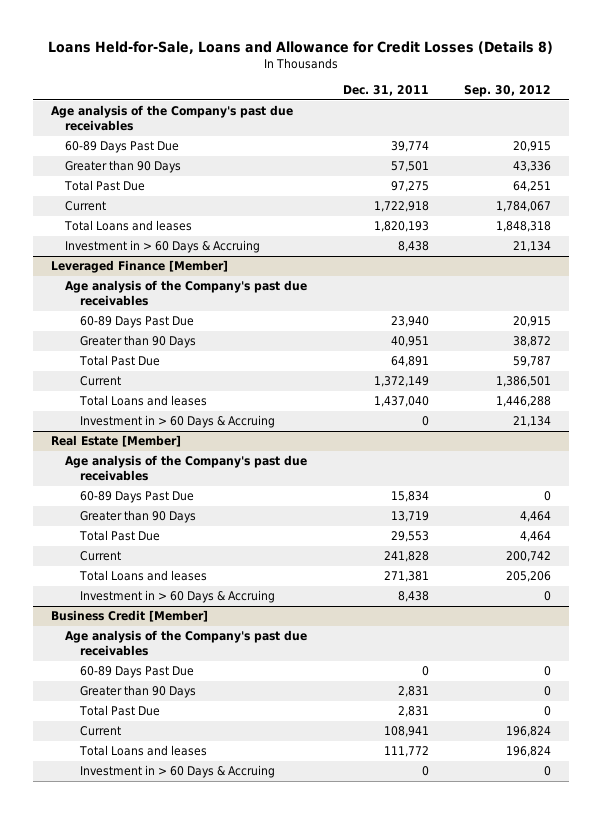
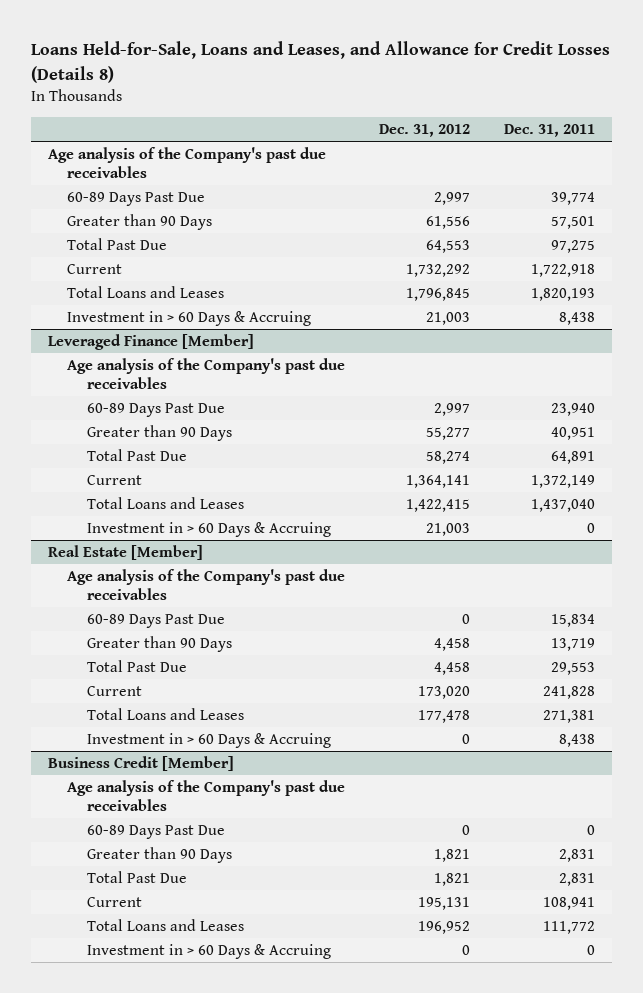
- Loans Held-for-Sale, Loans and Allowance for Credit Losses (Details 8)
+ Loans Held-for-Sale, Loans and Leases, and Allowance for Credit Losses (Details 8)
- | Dec. 31, 2011 | Sep. 30, 2012
+ | Dec. 31, 2012 | Dec. 31, 2011
- Total Loans and leases | 1,820,193 | 1,848,318
+ Total Loans and Leases | 1,796,845 | 1,820,193
@ Leveraged Finance [Member]
- Total Loans and leases | 1,437,040 | 1,446,288
+ Total Loans and Leases | 1,422,415 | 1,437,040
@ Real Estate [Member]
- Total Loans and leases | 271,381 | 205,206
+ Total Loans and Leases | 177,478 | 271,381
@ Business Credit [Member]
- Total Loans and leases | 111,772 | 196,824
+ Total Loans and Leases | 196,952 | 111,772

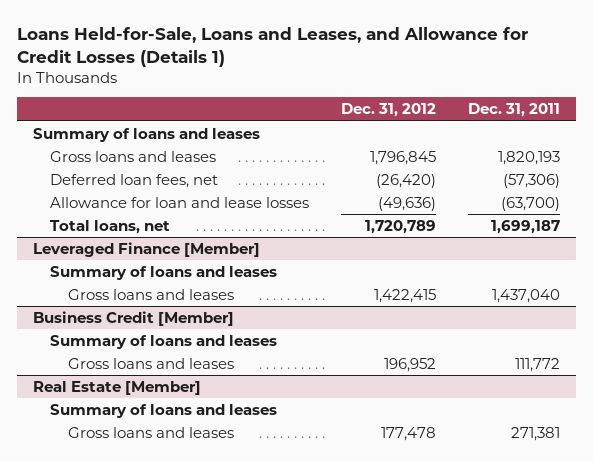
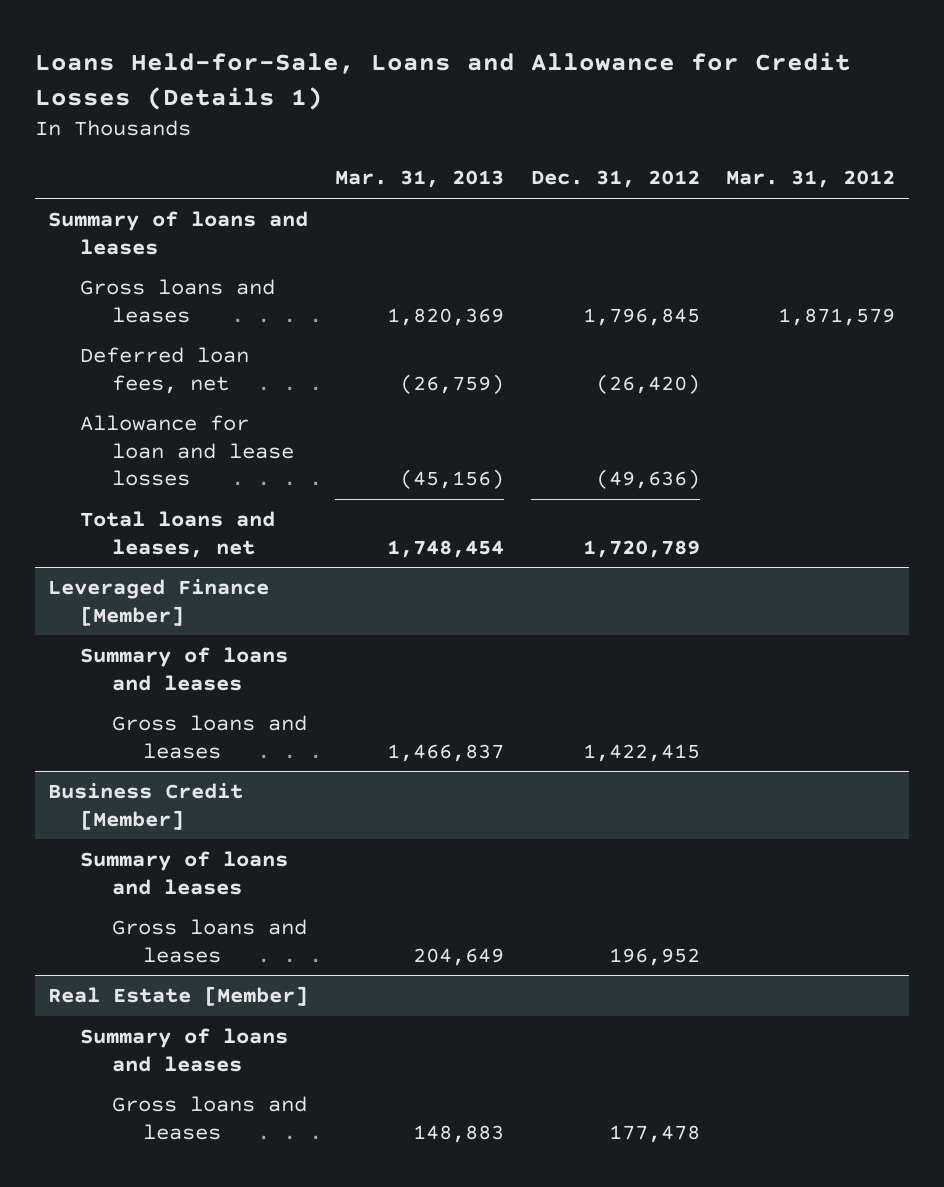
- Loans Held-for-Sale, Loans and Leases, and Allowance for Credit Losses (Details 1)
+ Loans Held-for-Sale, Loans and Allowance for Credit Losses (Details 1)
- | Dec. 31, 2012 | Dec. 31, 2011
+ | Mar. 31, 2013 | Dec. 31, 2012 | Mar. 31, 2012
- Total loans, net | 1,720,789 | 1,699,187
+ Total loans and leases, net | 1,748,454 | 1,720,789 |

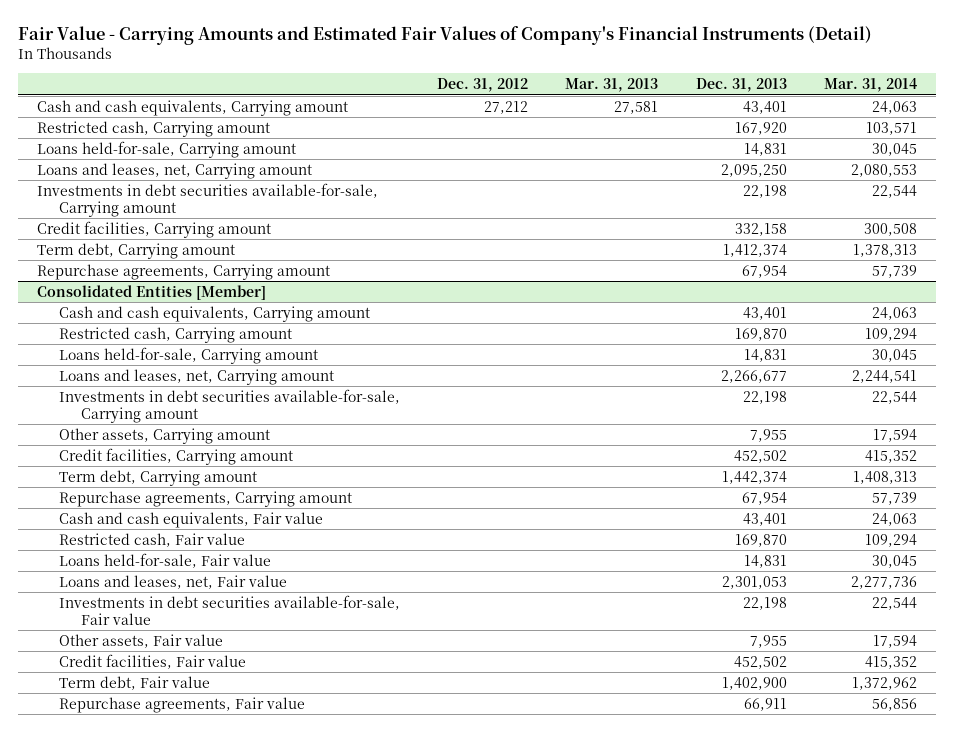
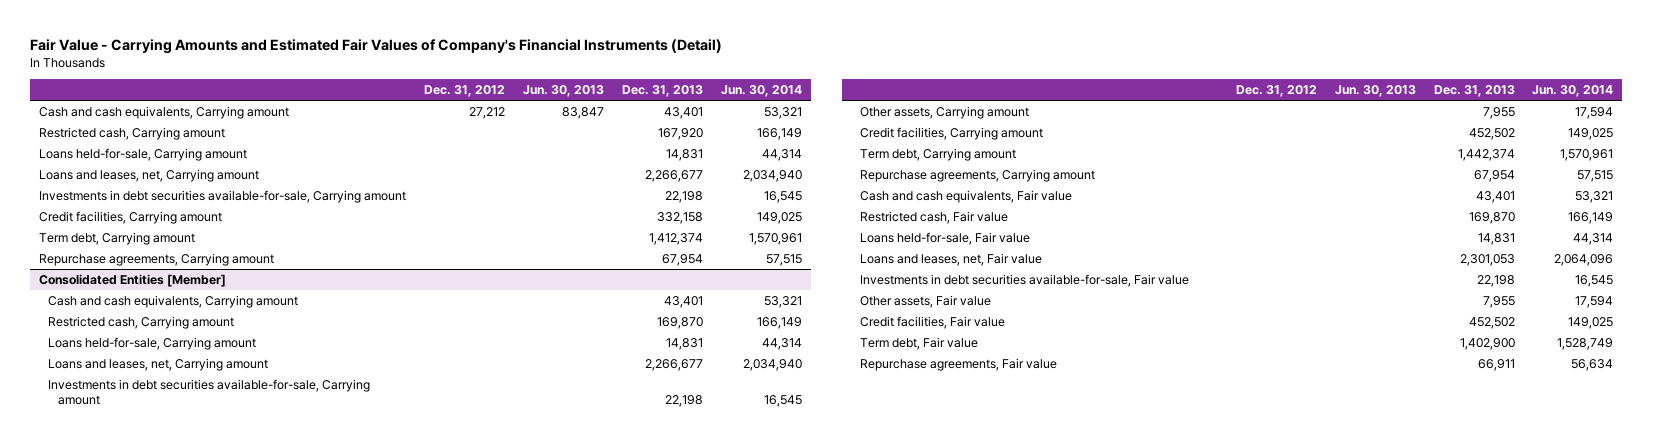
- | Dec. 31, 2012 | Mar. 31, 2013 | Dec. 31, 2013 | Mar. 31, 2014
+ | Dec. 31, 2012 | Jun. 30, 2013 | Dec. 31, 2013 | Jun. 30, 2014
- Loans and leases, net, Carrying amount | | | 2,095,250 | 2,080,553
+ Loans and leases, net, Carrying amount | | | 2,266,677 | 2,034,940

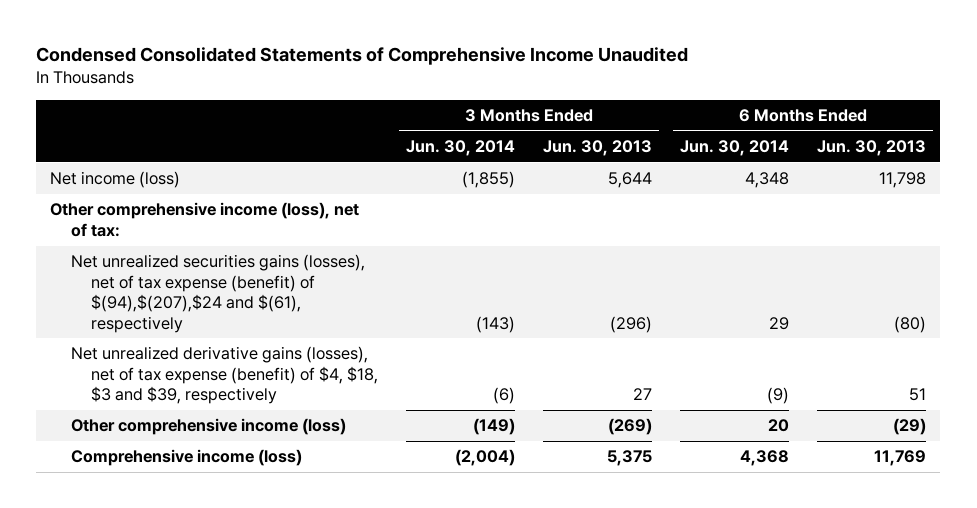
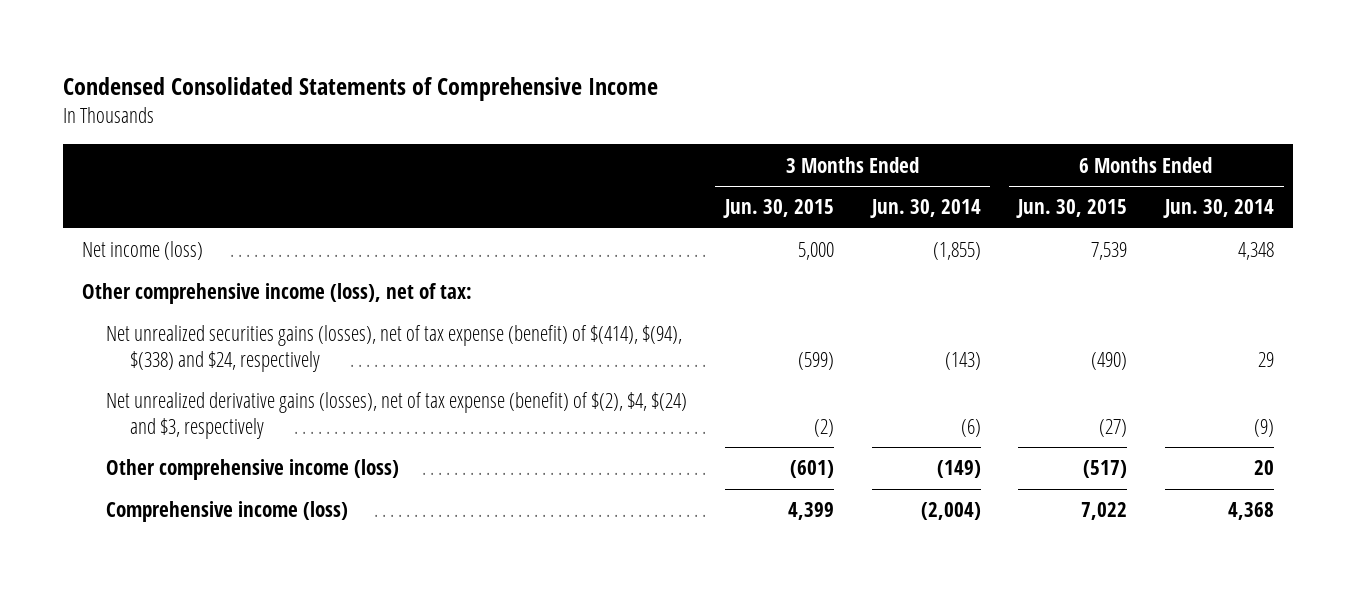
- Condensed Consolidated Statements of Comprehensive Income Unaudited
+ Condensed Consolidated Statements of Comprehensive Income
- | 3 Months Ended Jun. 30, 2014 | 3 Months Ended Jun. 30, 2013 | 6 Months Ended Jun. 30, 2014 | 6 Months Ended Jun. 30, 2013
+ | 3 Months Ended Jun. 30, 2015 | 3 Months Ended Jun. 30, 2014 | 6 Months Ended Jun. 30, 2015 | 6 Months Ended Jun. 30, 2014
- Net unrealized securities gains (losses), net of tax expense (benefit) of $(94),$(207),$24 and $(61), respectively | (143) | (296) | 29 | (80)
- Net unrealized derivative gains (losses), net of tax expense (benefit) of $4, $18, $3 and $39, respectively | (6) | 27 | (9) | 51
+ Net unrealized securities gains (losses), net of tax expense (benefit) of $(414), $(94), $(338) and $24, respectively | (599) | (143) | (490) | 29
+ Net unrealized derivative gains (losses), net of tax expense (benefit) of $(2), $4, $(24) and $3, respectively | (2) | (6) | (27) | (9)

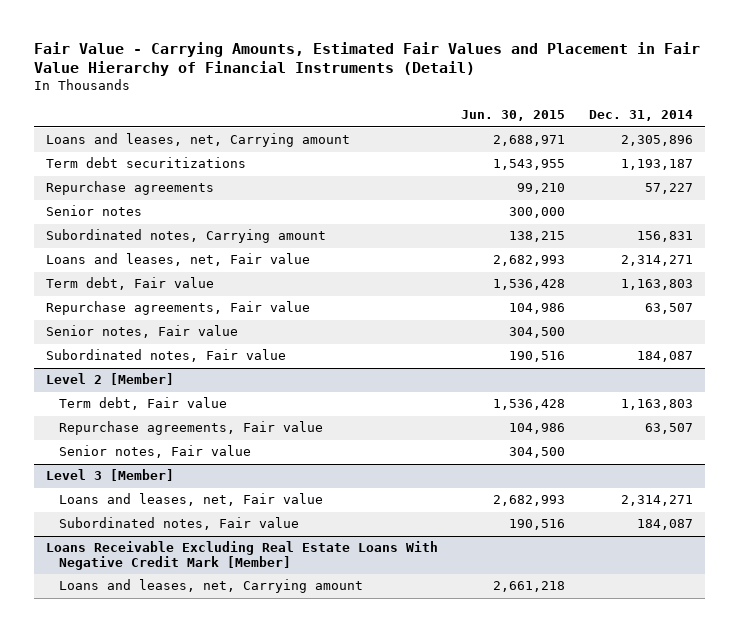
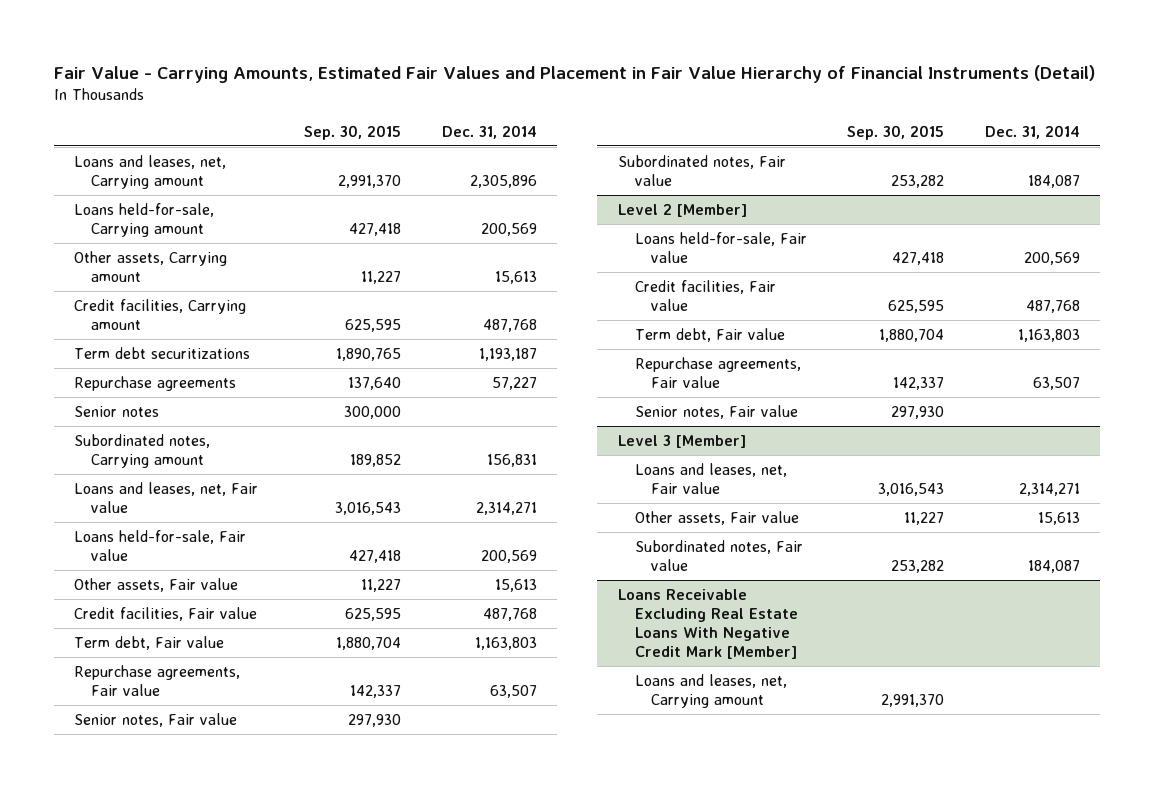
- | Jun. 30, 2015 | Dec. 31, 2014
+ | Sep. 30, 2015 | Dec. 31, 2014
+ Loans held-for-sale, Carrying amount | 427,418 | 200,569
+ Other assets, Carrying amount | 11,227 | 15,613
+ Credit facilities, Carrying amount | 625,595 | 487,768
+ Loans held-for-sale, Fair value | 427,418 | 200,569
+ Other assets, Fair value | 11,227 | 15,613
+ Credit facilities, Fair value | 625,595 | 487,768
@ Level 2 [Member]
+ Loans held-for-sale, Fair value | 427,418 | 200,569
+ Credit facilities, Fair value | 625,595 | 487,768
@ Level 3 [Member]
+ Other assets, Fair value | 11,227 | 15,613

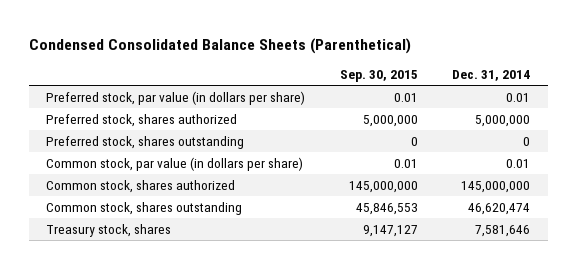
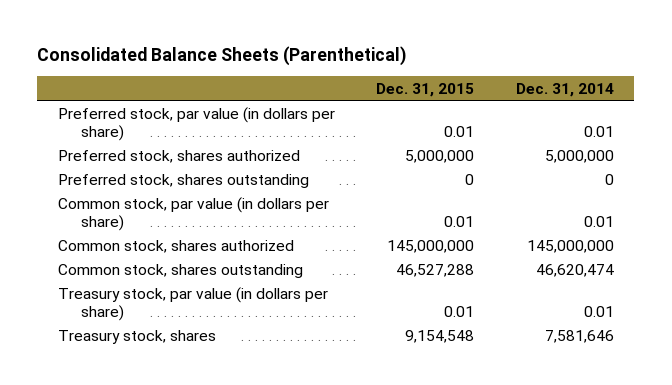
- Condensed Consolidated Balance Sheets (Parenthetical)
+ Consolidated Balance Sheets (Parenthetical)
- | Sep. 30, 2015 | Dec. 31, 2014
+ | Dec. 31, 2015 | Dec. 31, 2014
+ Treasury stock, par value (in dollars per share) | 0.01 | 0.01

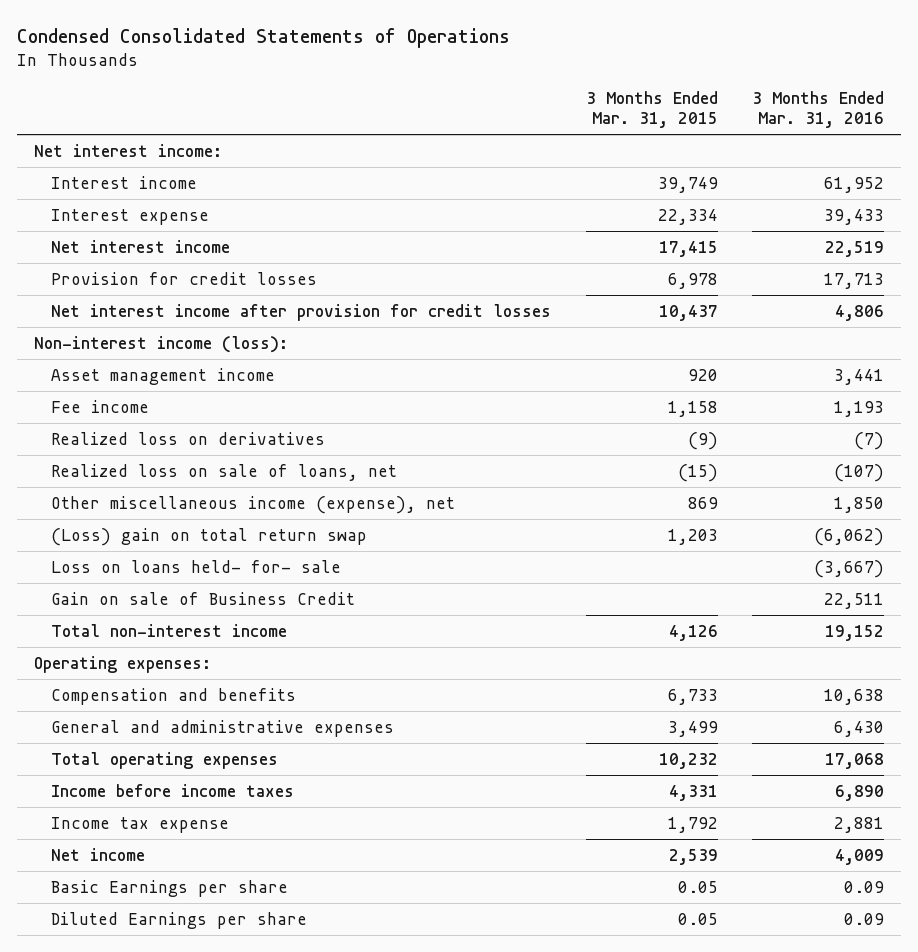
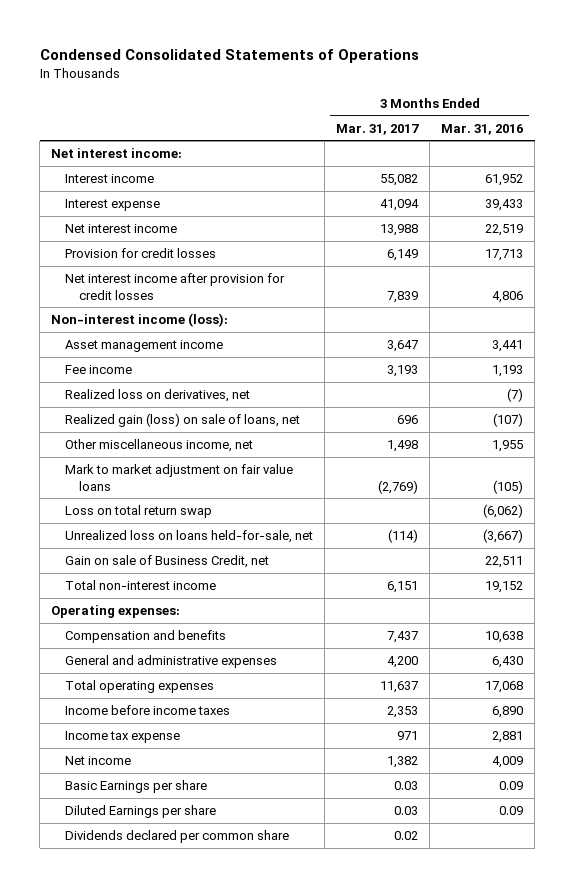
- | 3 Months Ended Mar. 31, 2015 | 3 Months Ended Mar. 31, 2016
+ | 3 Months Ended Mar. 31, 2017 | 3 Months Ended Mar. 31, 2016
- Realized loss on derivatives | (9) | (7)
- Realized loss on sale of loans, net | (15) | (107)
- Other miscellaneous income (expense), net | 869 | 1,850
- (Loss) gain on total return swap | 1,203 | (6,062)
- Loss on loans held- for- sale | | (3,667)
- Gain on sale of Business Credit | | 22,511
+ Realized loss on derivatives, net | | (7)
+ Realized gain (loss) on sale of loans, net | 696 | (107)
+ Other miscellaneous income, net | 1,498 | 1,955
+ Mark to market adjustment on fair value loans | (2,769) | (105)
+ Loss on total return swap | | (6,062)
+ Unrealized loss on loans held-for-sale, net | (114) | (3,667)
+ Gain on sale of Business Credit, net | | 22,511
+ Dividends declared per common share | 0.02 |

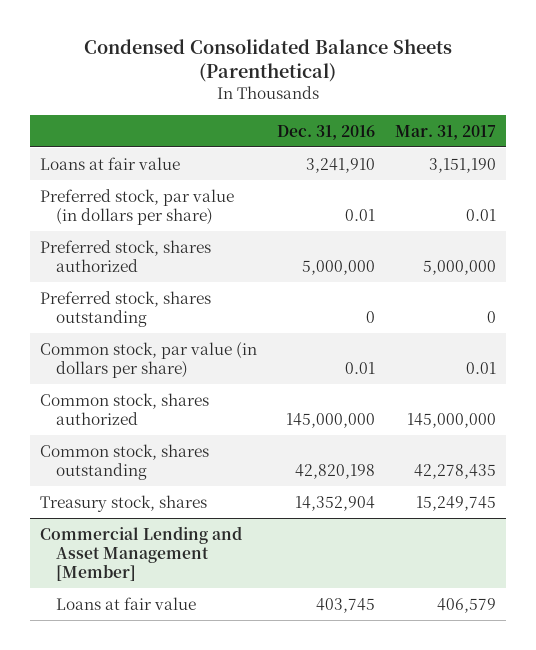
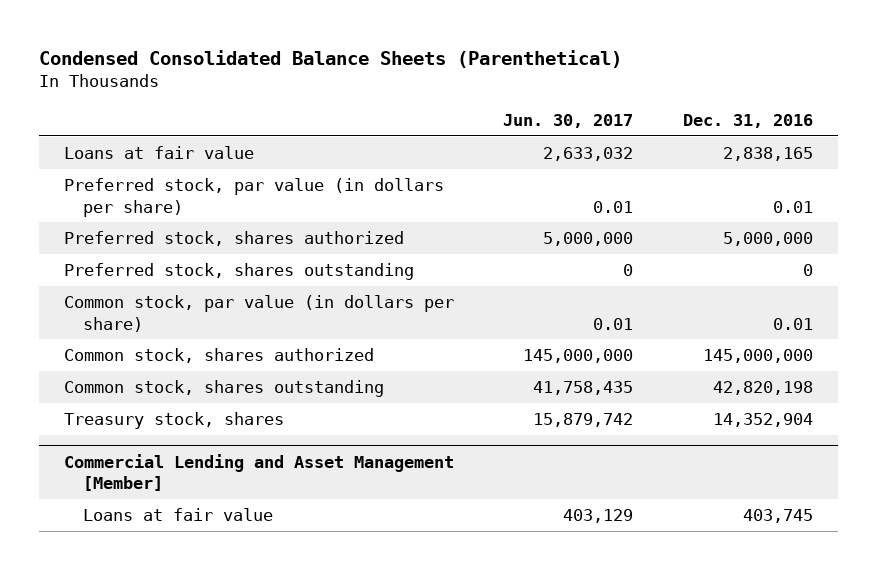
- | Dec. 31, 2016 | Mar. 31, 2017
+ | Jun. 30, 2017 | Dec. 31, 2016
- Loans at fair value | 3,241,910 | 3,151,190
+ Loans at fair value | 2,633,032 | 2,838,165

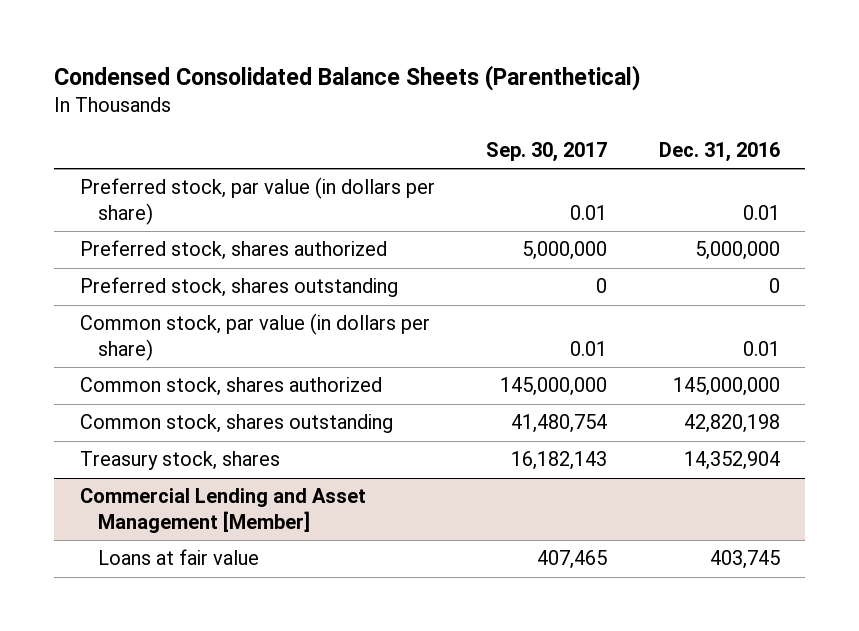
- | Jun. 30, 2017 | Dec. 31, 2016
+ | Sep. 30, 2017 | Dec. 31, 2016
- Loans at fair value | 2,633,032 | 2,838,165

